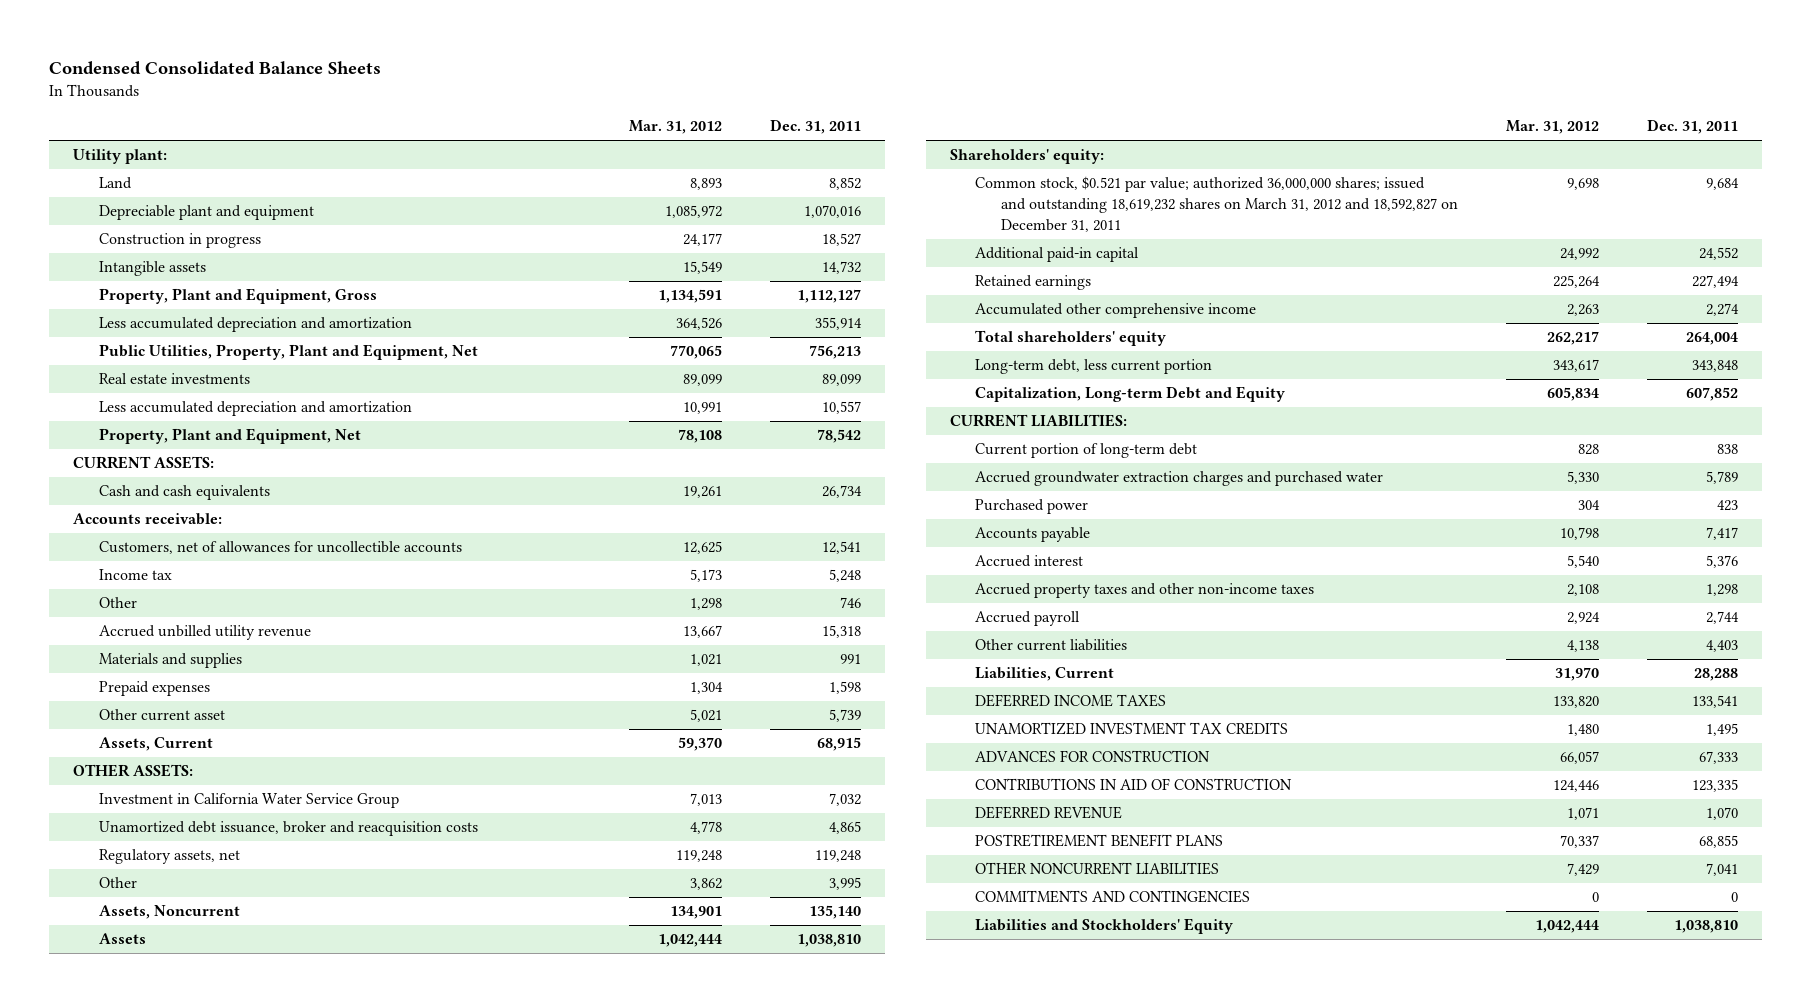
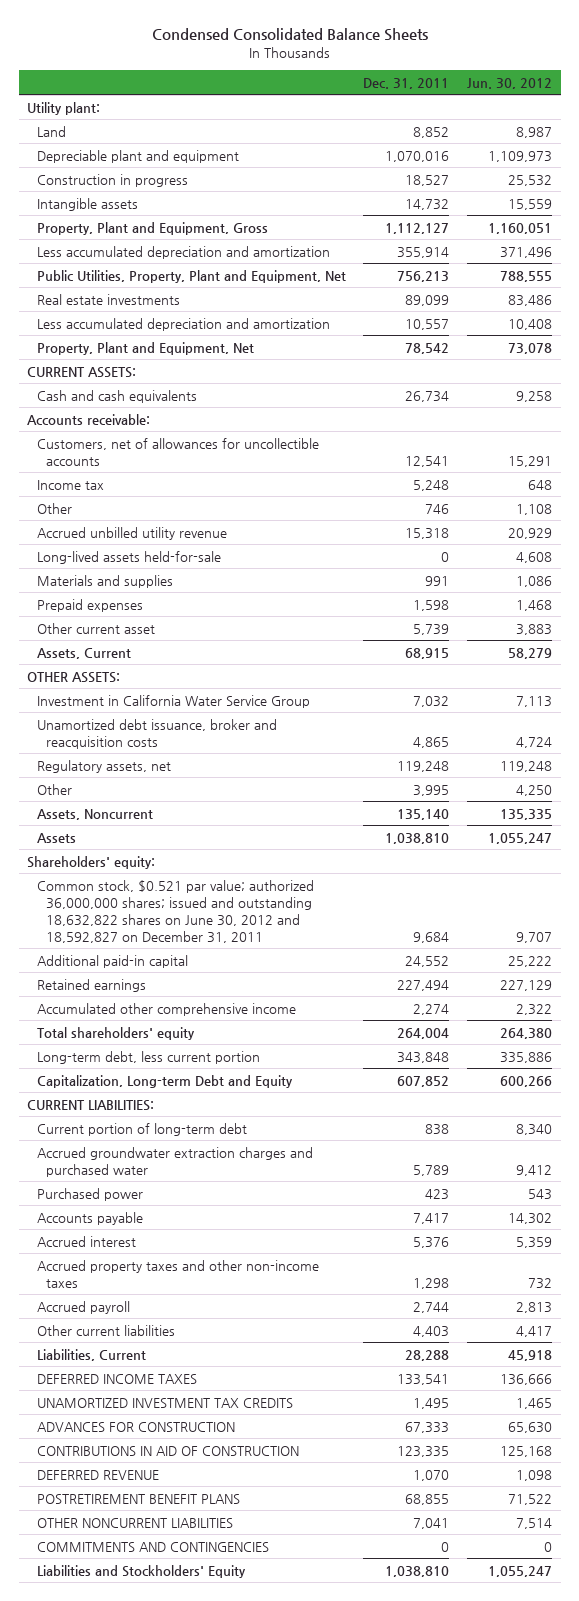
- | Mar. 31, 2012 | Dec. 31, 2011
+ | Dec. 31, 2011 | Jun. 30, 2012
+ Long-lived assets held-for-sale | 0 | 4,608
- Common stock, $0.521 par value; authorized 36,000,000 shares; issued and outstanding 18,619,232 shares on March 31, 2012 and 18,592,827 on December 31, 2011 | 9,698 | 9,684
+ Common stock, $0.521 par value; authorized 36,000,000 shares; issued and outstanding 18,632,822 shares on June 30, 2012 and 18,592,827 on December 31, 2011 | 9,684 | 9,707

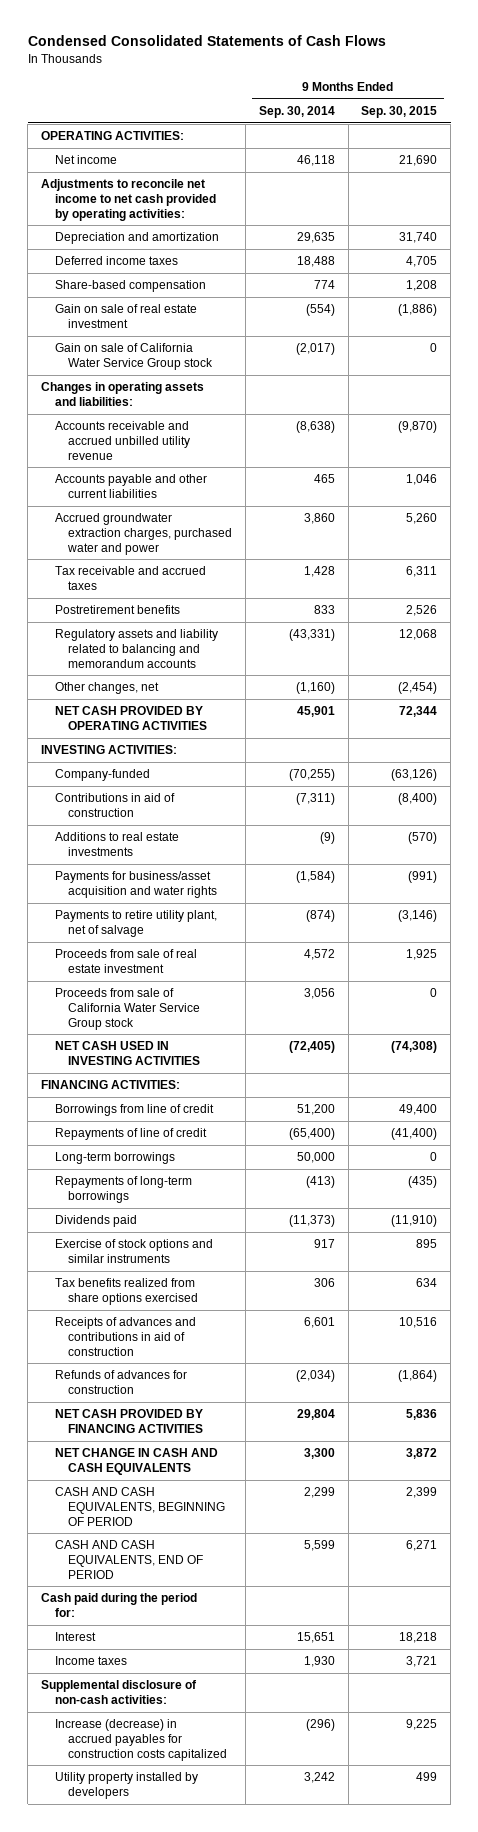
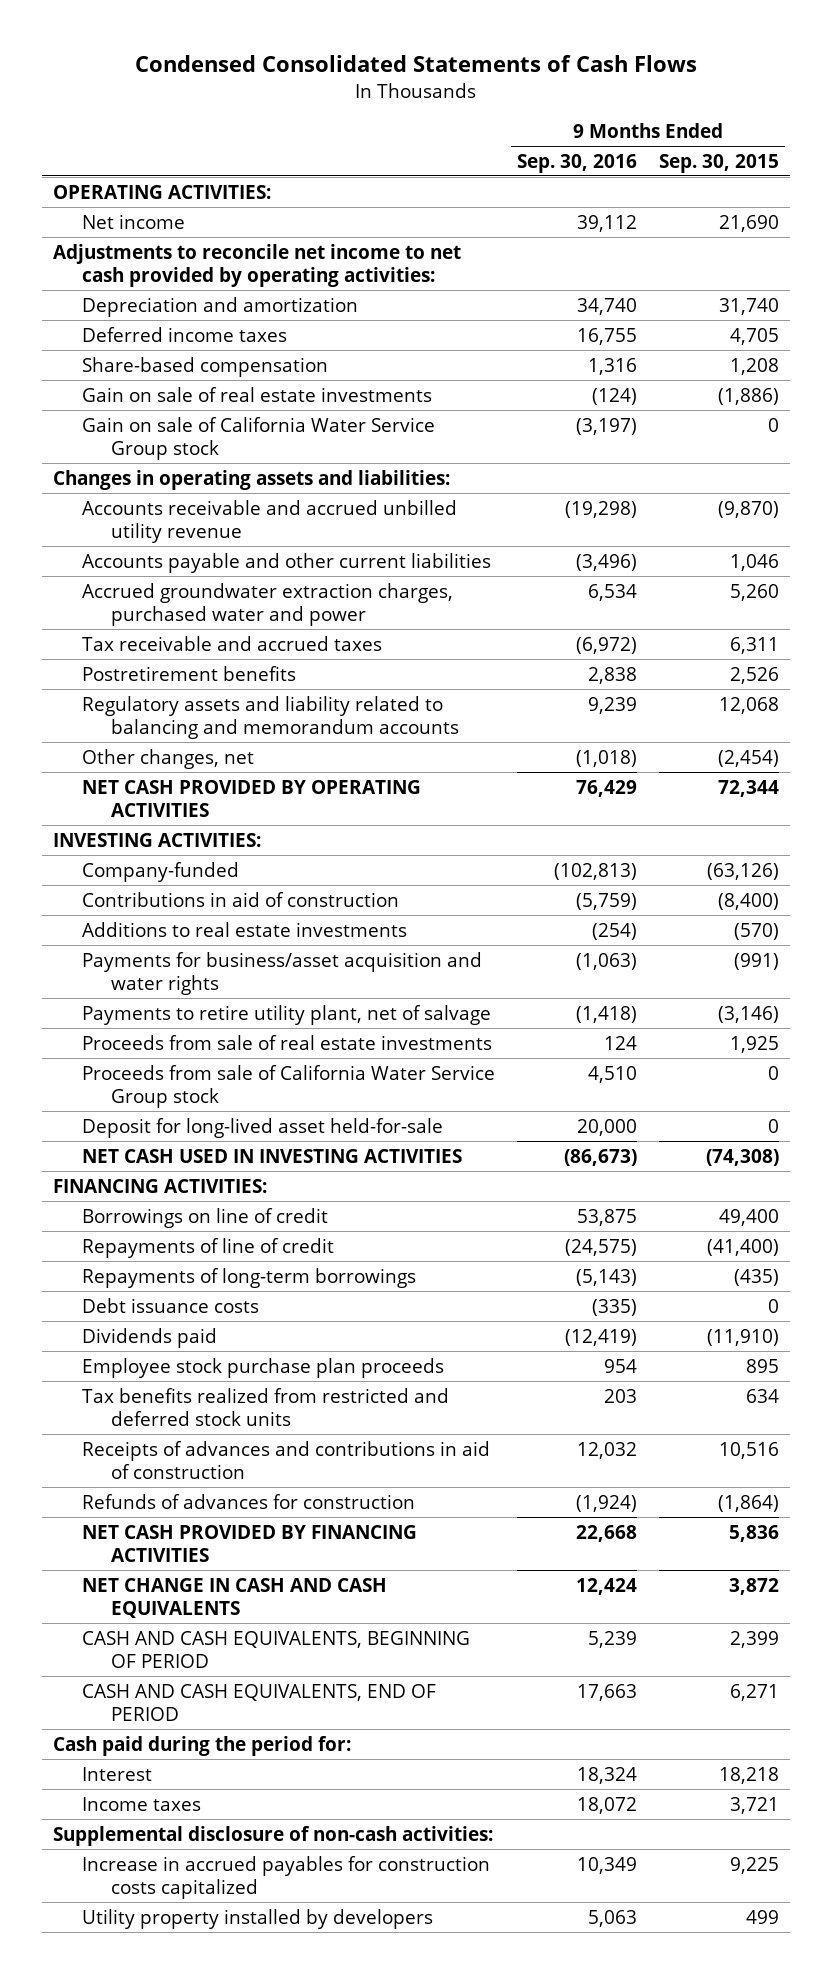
- | 9 Months Ended Sep. 30, 2014 | 9 Months Ended Sep. 30, 2015
+ | 9 Months Ended Sep. 30, 2016 | 9 Months Ended Sep. 30, 2015
- Gain on sale of real estate investment | (554) | (1,886)
+ Gain on sale of real estate investments | (124) | (1,886)
- Proceeds from sale of real estate investment | 4,572 | 1,925
+ Proceeds from sale of real estate investments | 124 | 1,925
+ Deposit for long-lived asset held-for-sale | 20,000 | 0
- Borrowings from line of credit | 51,200 | 49,400
+ Borrowings on line of credit | 53,875 | 49,400
- Long-term borrowings | 50,000 | 0
+ Debt issuance costs | (335) | 0
- Exercise of stock options and similar instruments | 917 | 895
- Tax benefits realized from share options exercised | 306 | 634
+ Employee stock purchase plan proceeds | 954 | 895
+ Tax benefits realized from restricted and deferred stock units | 203 | 634
- Increase (decrease) in accrued payables for construction costs capitalized | (296) | 9,225
+ Increase in accrued payables for construction costs capitalized | 10,349 | 9,225

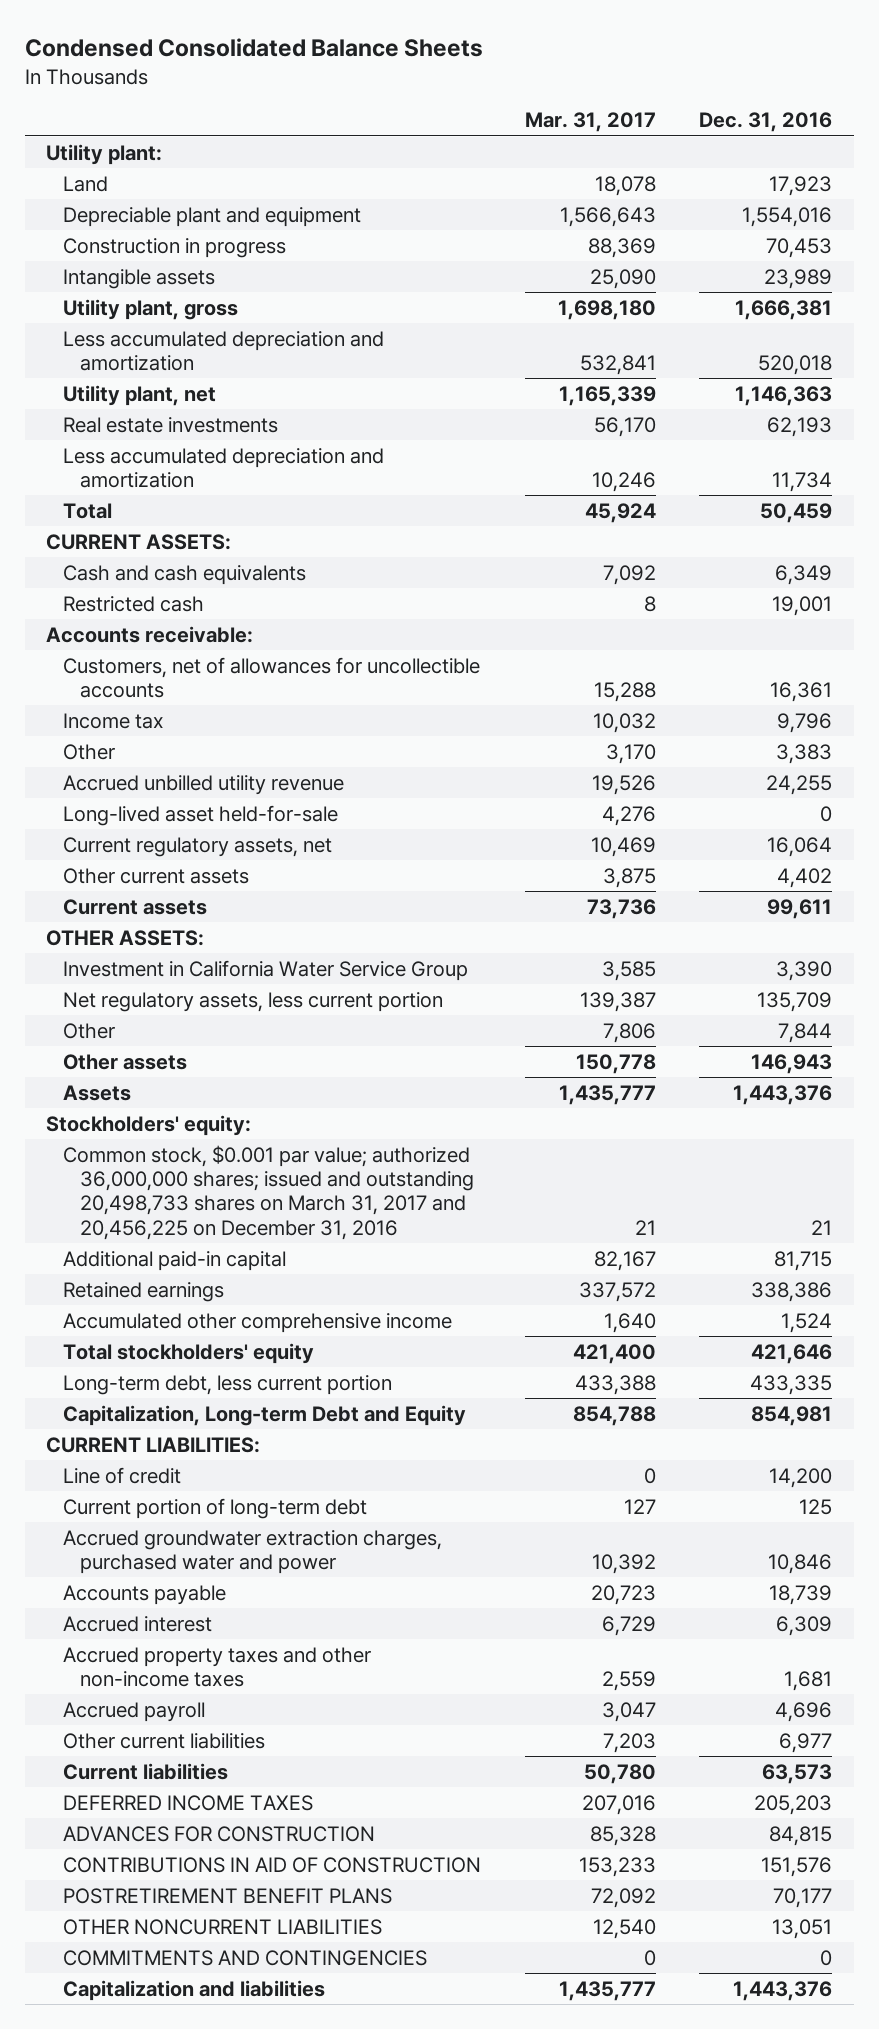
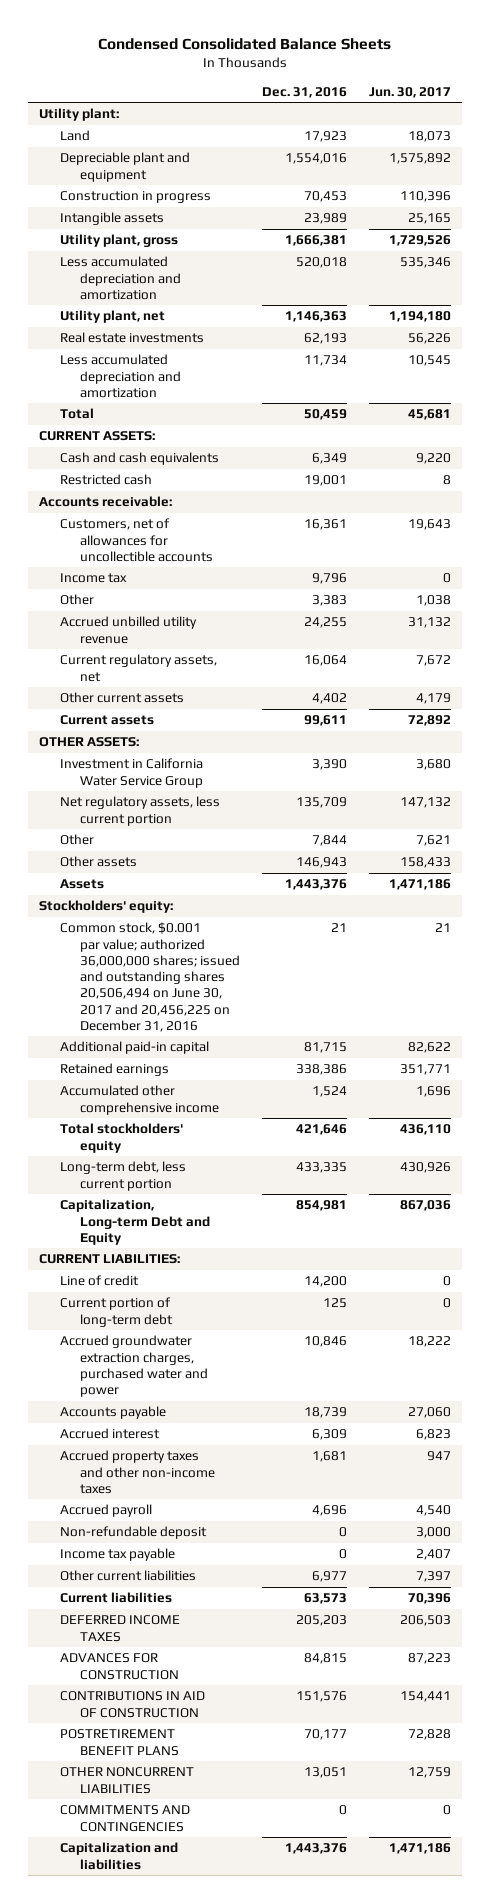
- | Mar. 31, 2017 | Dec. 31, 2016
+ | Dec. 31, 2016 | Jun. 30, 2017
- Long-lived asset held-for-sale | 4,276 | 0
- Common stock, $0.001 par value; authorized 36,000,000 shares; issued and outstanding 20,498,733 shares on March 31, 2017 and 20,456,225 on December 31, 2016 | 21 | 21
+ Common stock, $0.001 par value; authorized 36,000,000 shares; issued and outstanding shares 20,506,494 on June 30, 2017 and 20,456,225 on December 31, 2016 | 21 | 21
+ Non-refundable deposit | 0 | 3,000
+ Income tax payable | 0 | 2,407

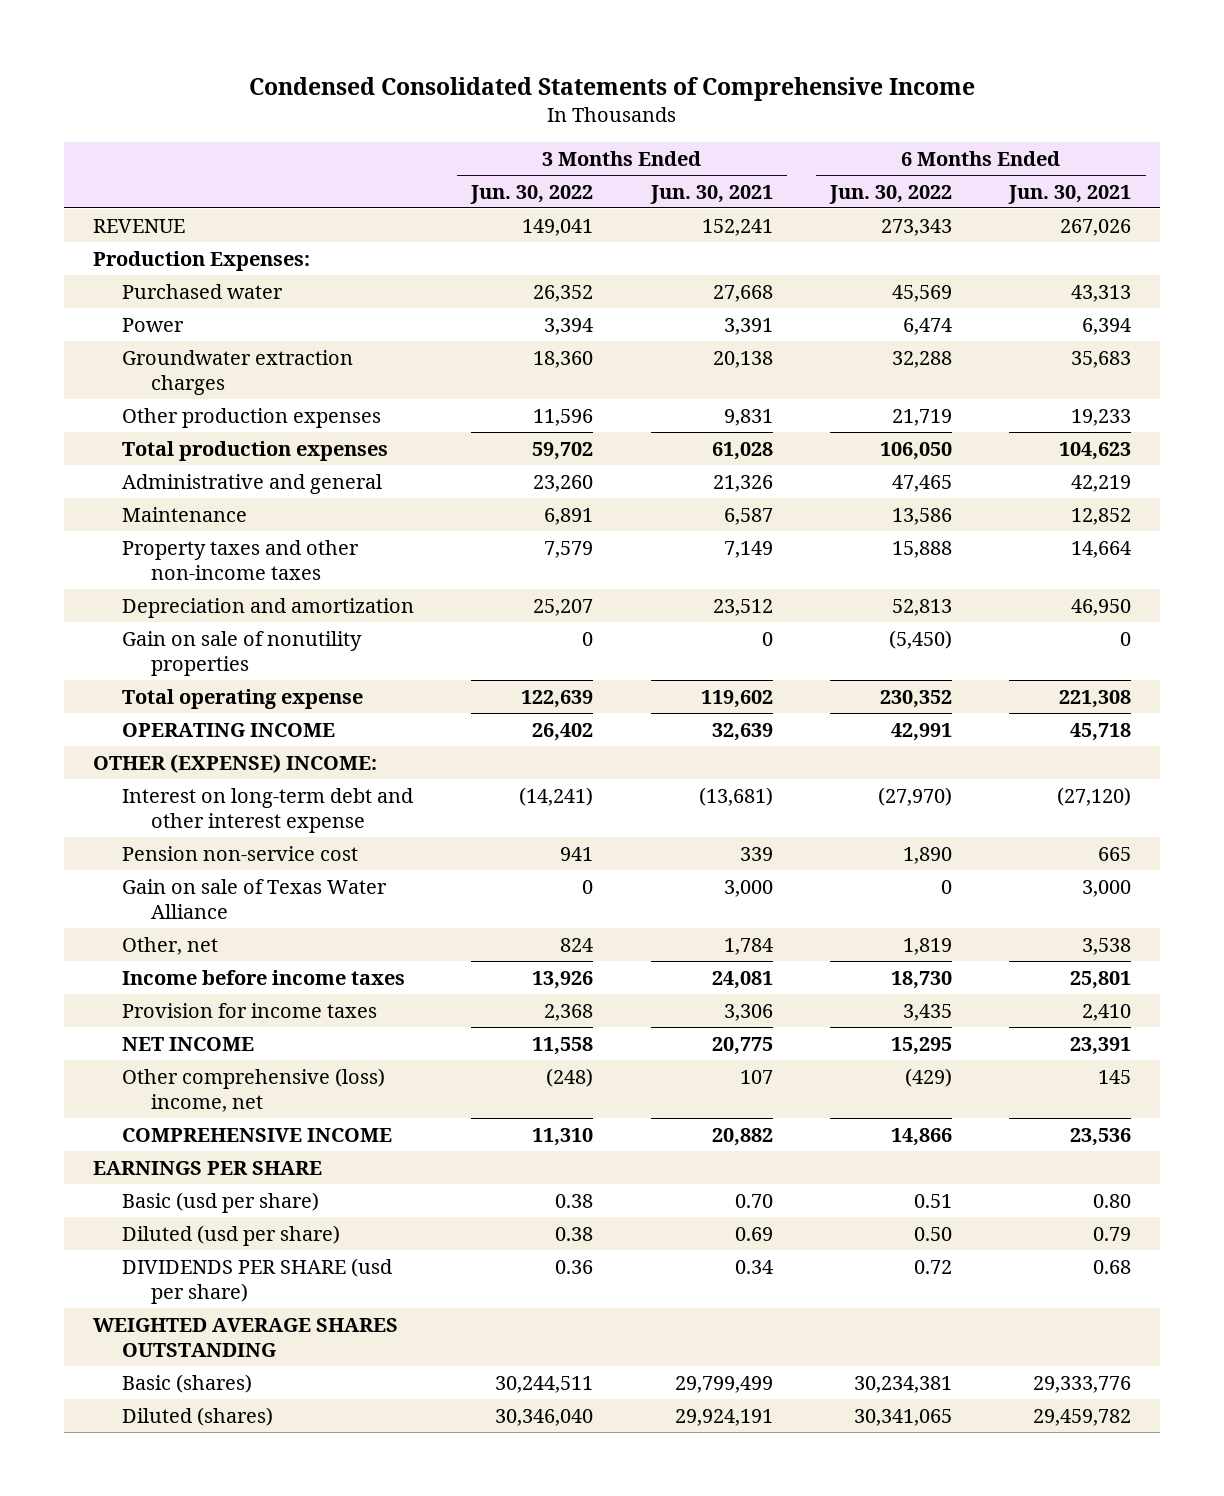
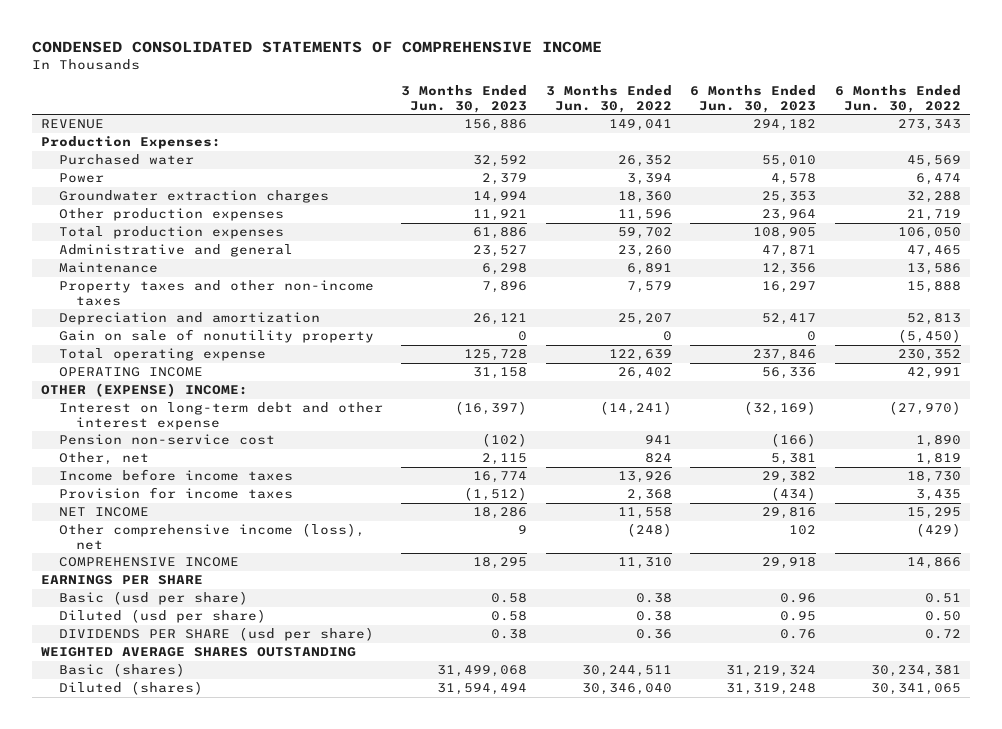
- Condensed Consolidated Statements of Comprehensive Income
+ CONDENSED CONSOLIDATED STATEMENTS OF COMPREHENSIVE INCOME
- | 3 Months Ended Jun. 30, 2022 | 3 Months Ended Jun. 30, 2021 | 6 Months Ended Jun. 30, 2022 | 6 Months Ended Jun. 30, 2021
+ | 3 Months Ended Jun. 30, 2023 | 3 Months Ended Jun. 30, 2022 | 6 Months Ended Jun. 30, 2023 | 6 Months Ended Jun. 30, 2022
- Gain on sale of nonutility properties | 0 | 0 | (5,450) | 0
+ Gain on sale of nonutility property | 0 | 0 | 0 | (5,450)
- Gain on sale of Texas Water Alliance | 0 | 3,000 | 0 | 3,000
- Other comprehensive (loss) income, net | (248) | 107 | (429) | 145
+ Other comprehensive income (loss), net | 9 | (248) | 102 | (429)

